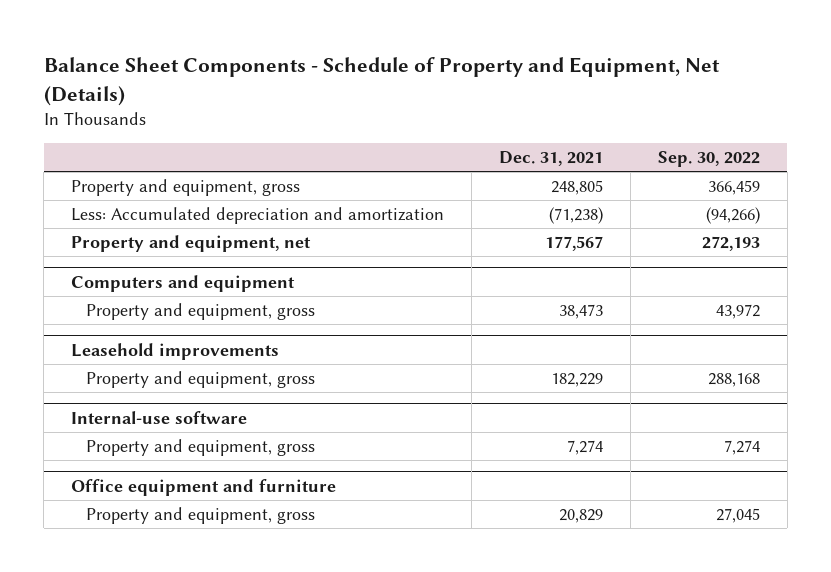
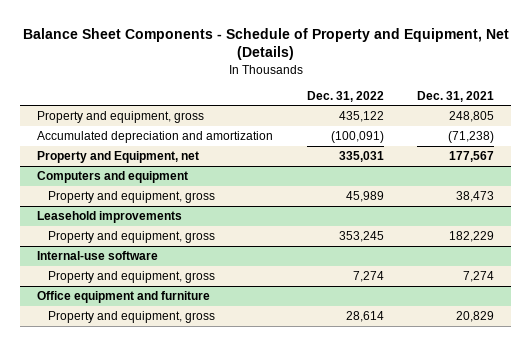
- | Dec. 31, 2021 | Sep. 30, 2022
+ | Dec. 31, 2022 | Dec. 31, 2021
- Less: Accumulated depreciation and amortization | (71,238) | (94,266)
- Property and equipment, net | 177,567 | 272,193
+ Accumulated depreciation and amortization | (100,091) | (71,238)
+ Property and Equipment, net | 335,031 | 177,567

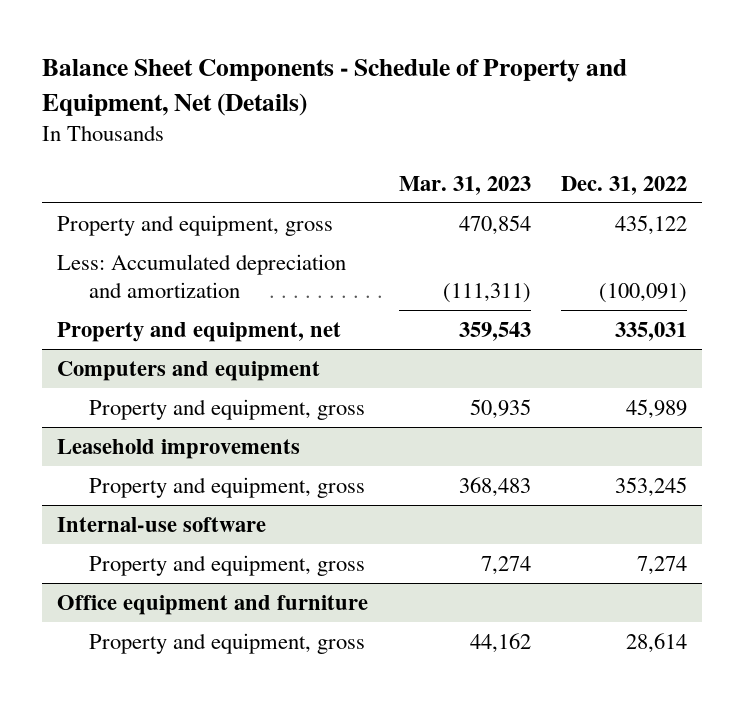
- | Dec. 31, 2022 | Dec. 31, 2021
+ | Mar. 31, 2023 | Dec. 31, 2022
- Accumulated depreciation and amortization | (100,091) | (71,238)
- Property and Equipment, net | 335,031 | 177,567
+ Less: Accumulated depreciation and amortization | (111,311) | (100,091)
+ Property and equipment, net | 359,543 | 335,031

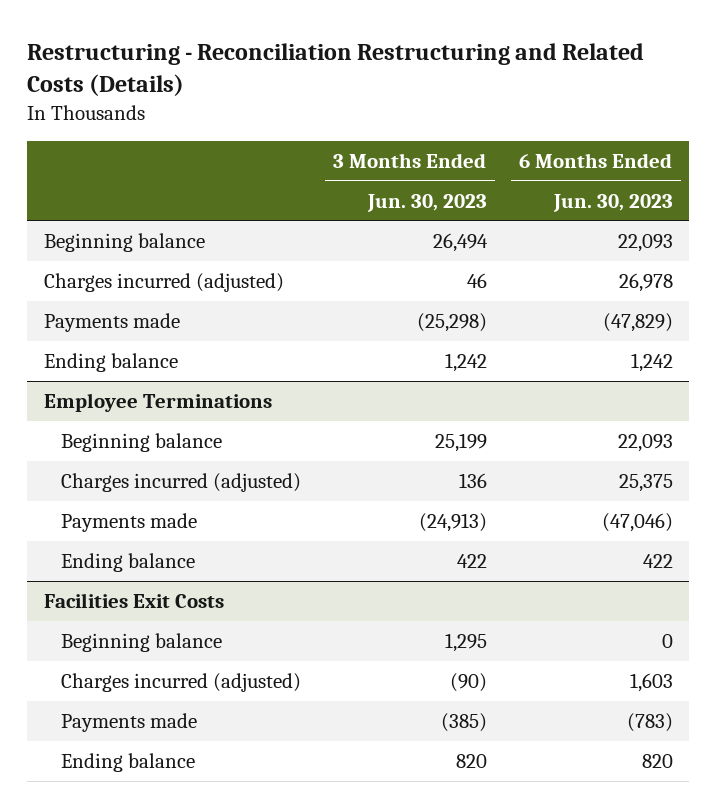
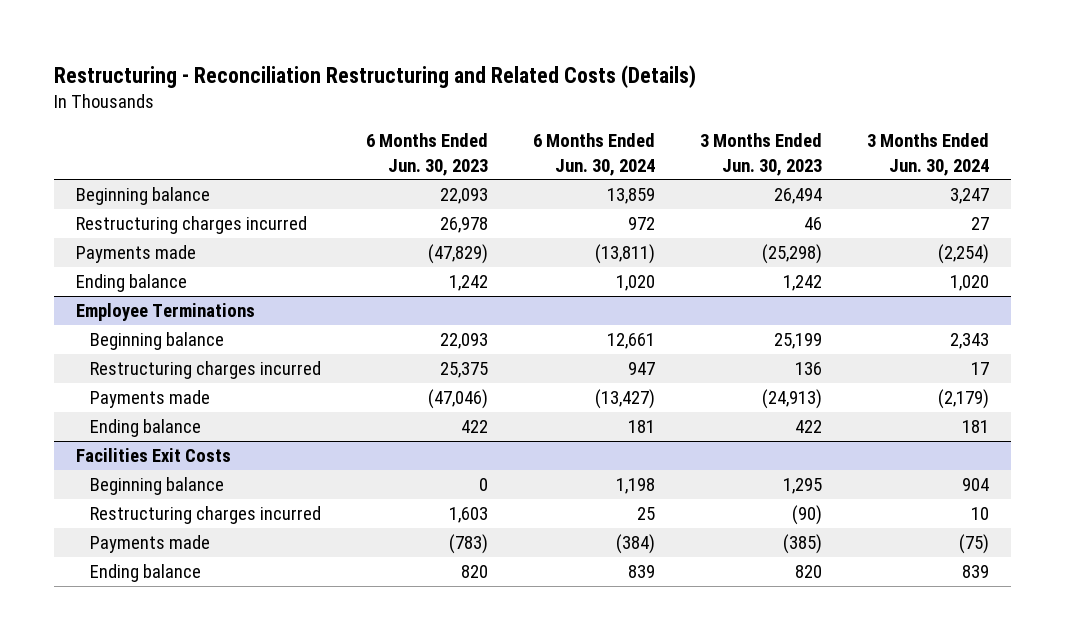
- | 3 Months Ended Jun. 30, 2023 | 6 Months Ended Jun. 30, 2023
+ | 6 Months Ended Jun. 30, 2023 | 6 Months Ended Jun. 30, 2024 | 3 Months Ended Jun. 30, 2023 | 3 Months Ended Jun. 30, 2024
- Charges incurred (adjusted) | 46 | 26,978
+ Restructuring charges incurred | 26,978 | 972 | 46 | 27
@ Employee Terminations
- Charges incurred (adjusted) | 136 | 25,375
+ Restructuring charges incurred | 25,375 | 947 | 136 | 17
@ Facilities Exit Costs
- Charges incurred (adjusted) | (90) | 1,603
+ Restructuring charges incurred | 1,603 | 25 | (90) | 10

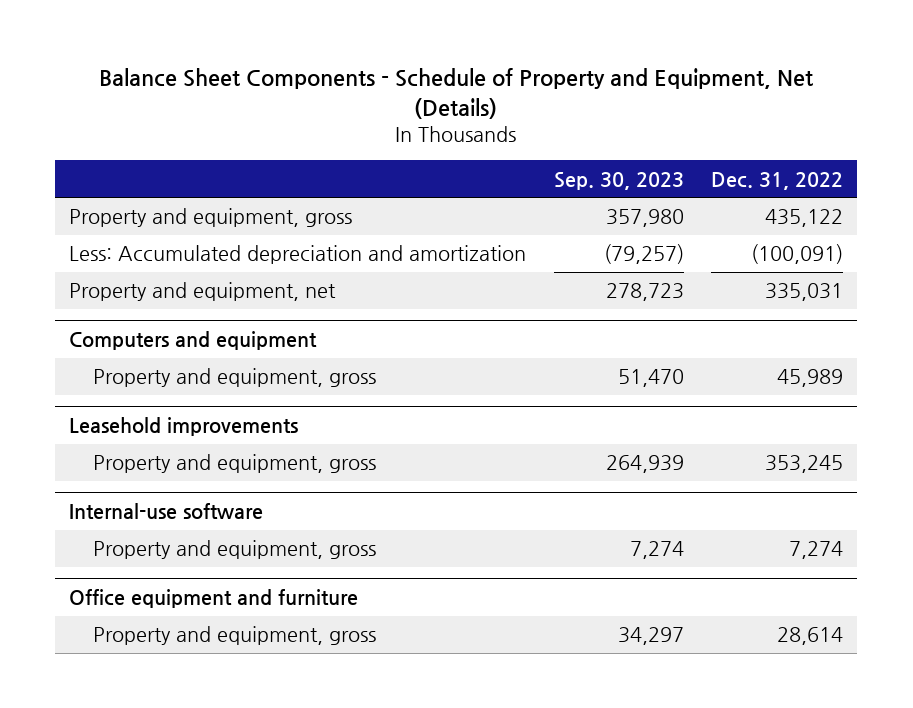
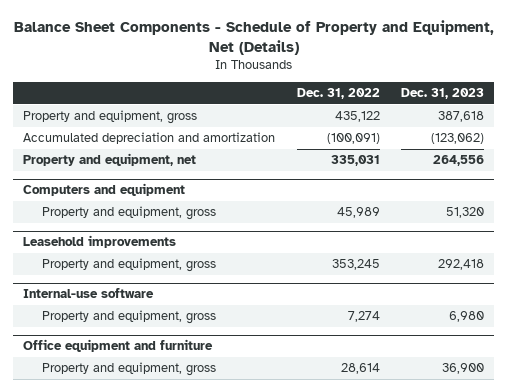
- | Sep. 30, 2023 | Dec. 31, 2022
+ | Dec. 31, 2022 | Dec. 31, 2023
- Less: Accumulated depreciation and amortization | (79,257) | (100,091)
+ Accumulated depreciation and amortization | (100,091) | (123,062)

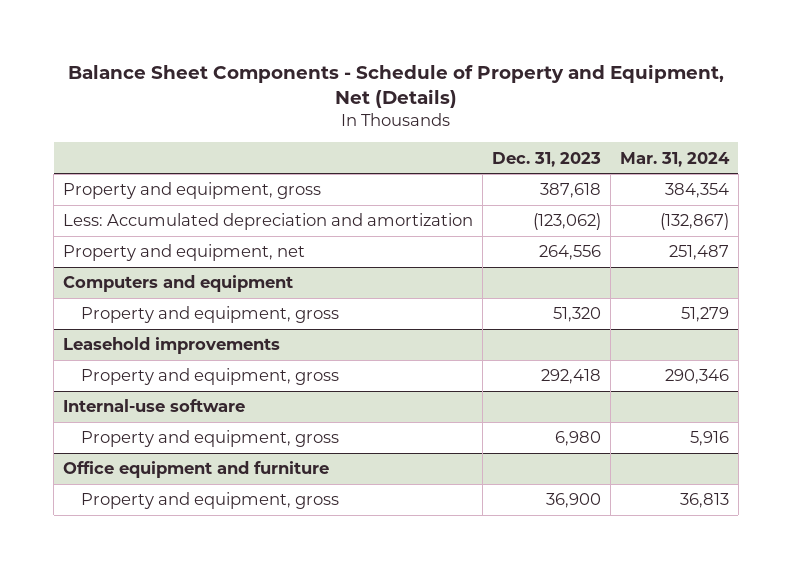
- | Dec. 31, 2022 | Dec. 31, 2023
+ | Dec. 31, 2023 | Mar. 31, 2024
- Accumulated depreciation and amortization | (100,091) | (123,062)
+ Less: Accumulated depreciation and amortization | (123,062) | (132,867)

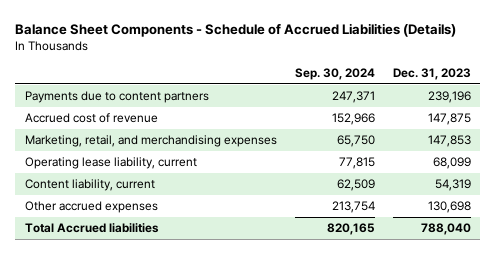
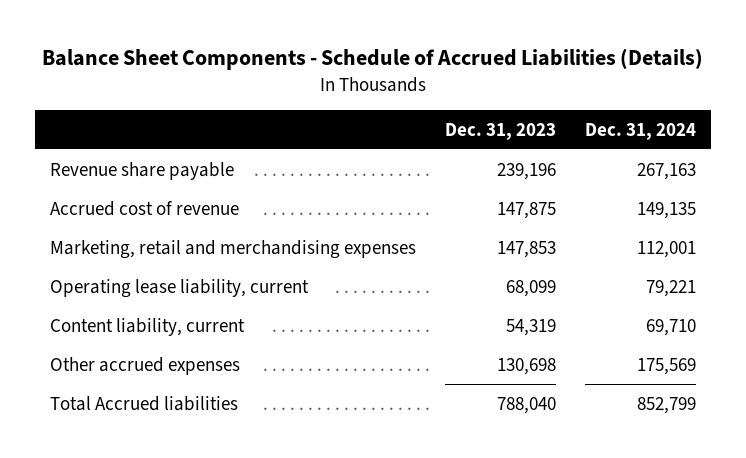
- | Sep. 30, 2024 | Dec. 31, 2023
+ | Dec. 31, 2023 | Dec. 31, 2024
- Payments due to content partners | 247,371 | 239,196
+ Revenue share payable | 239,196 | 267,163
- Marketing, retail, and merchandising expenses | 65,750 | 147,853
+ Marketing, retail and merchandising expenses | 147,853 | 112,001

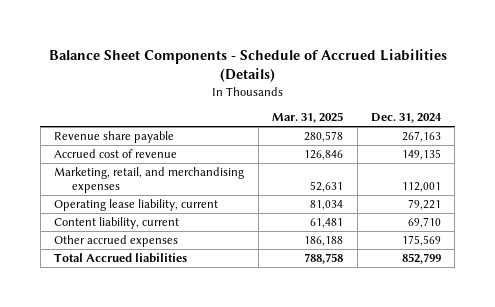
- | Dec. 31, 2023 | Dec. 31, 2024
+ | Mar. 31, 2025 | Dec. 31, 2024
- Marketing, retail and merchandising expenses | 147,853 | 112,001
+ Marketing, retail, and merchandising expenses | 52,631 | 112,001

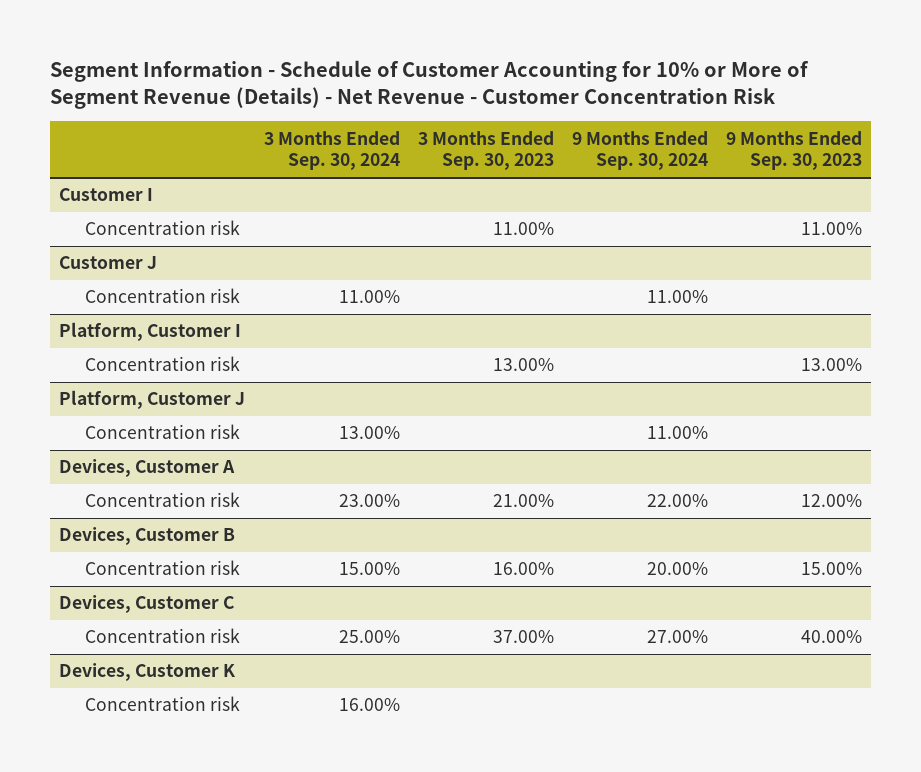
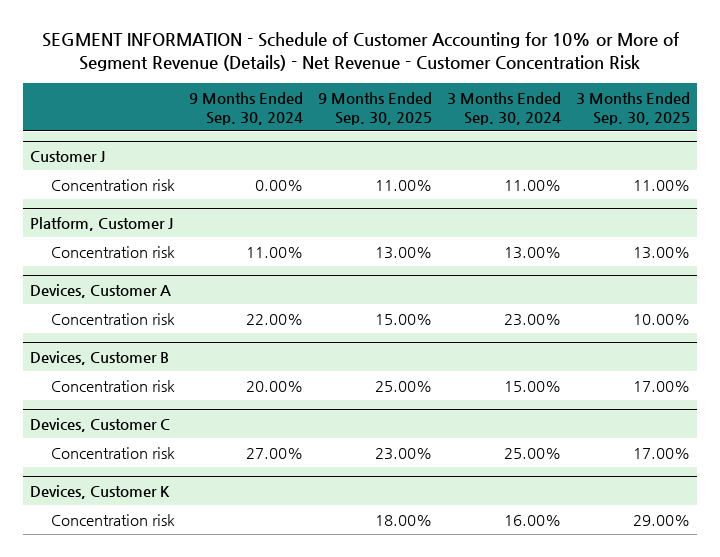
- Segment Information - Schedule of Customer Accounting for 10% or More of Segment Revenue (Details) - Net Revenue - Customer Concentration Risk
+ SEGMENT INFORMATION - Schedule of Customer Accounting for 10% or More of Segment Revenue (Details) - Net Revenue - Customer Concentration Risk
- | 3 Months Ended Sep. 30, 2024 | 3 Months Ended Sep. 30, 2023 | 9 Months Ended Sep. 30, 2024 | 9 Months Ended Sep. 30, 2023
+ | 9 Months Ended Sep. 30, 2024 | 9 Months Ended Sep. 30, 2025 | 3 Months Ended Sep. 30, 2024 | 3 Months Ended Sep. 30, 2025
- Customer I
- Concentration risk | | 11.00% | | 11.00%
@ Customer J
- Concentration risk | 11.00% | | 11.00% |
- Platform, Customer I
- Concentration risk | | 13.00% | | 13.00%
@ Customer J
+ Concentration risk | 0.00% | 11.00% | 11.00% | 11.00%

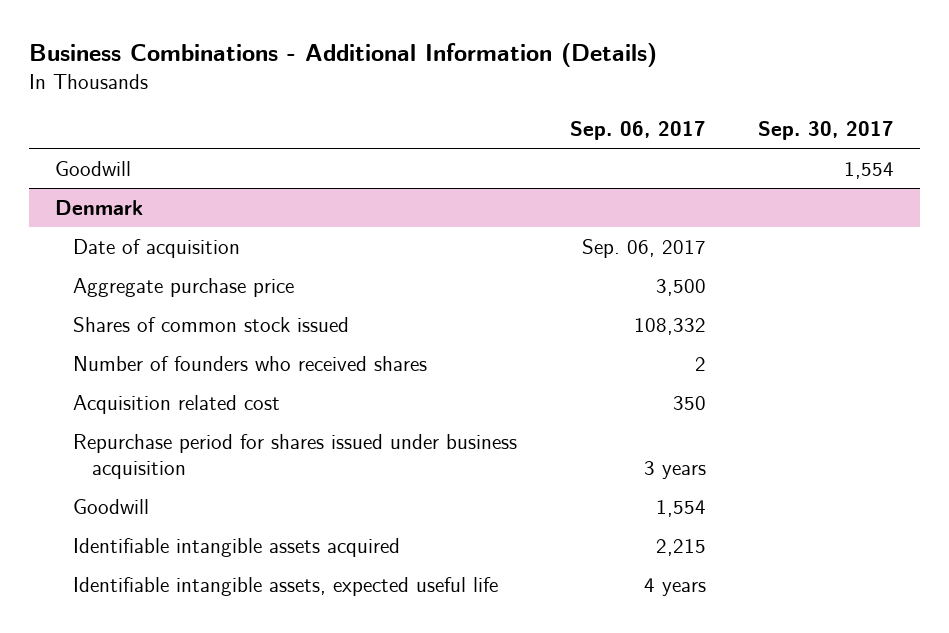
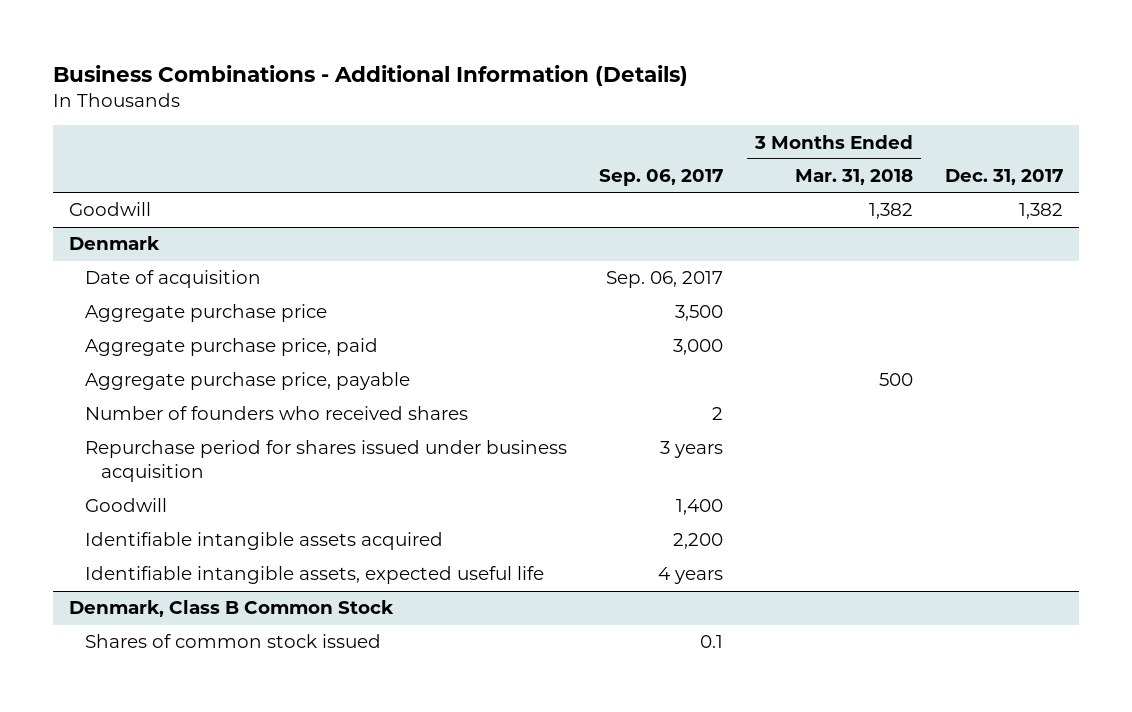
- | Sep. 06, 2017 | Sep. 30, 2017
+ | Sep. 06, 2017 | 3 Months Ended Mar. 31, 2018 | Dec. 31, 2017
@ Denmark
- Shares of common stock issued | 108,332 |
+ Aggregate purchase price, paid | 3,000 | |
+ Aggregate purchase price, payable | | 500 |
- Acquisition related cost | 350 |
- Goodwill | 1,554 |
- Identifiable intangible assets acquired | 2,215 |
+ Goodwill | 1,400 | |
+ Identifiable intangible assets acquired | 2,200 | |
+ Denmark, Class B Common Stock
+ Shares of common stock issued | 0.1 | |

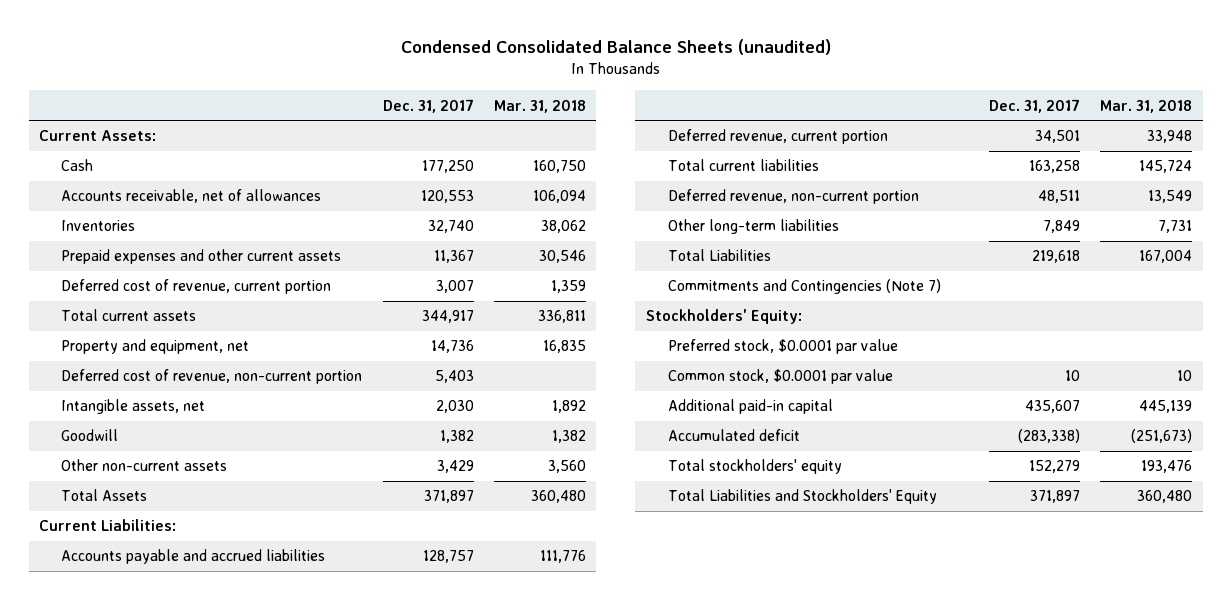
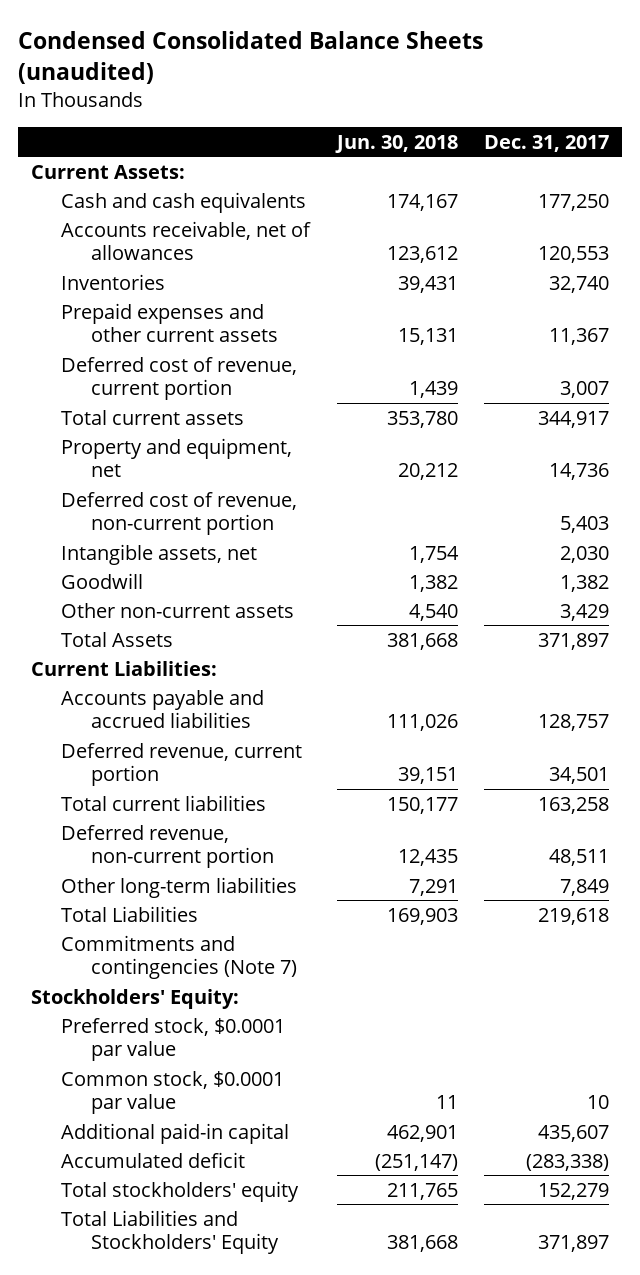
- | Dec. 31, 2017 | Mar. 31, 2018
+ | Jun. 30, 2018 | Dec. 31, 2017
- Cash | 177,250 | 160,750
+ Cash and cash equivalents | 174,167 | 177,250
- Commitments and Contingencies (Note 7)
+ Commitments and contingencies (Note 7)

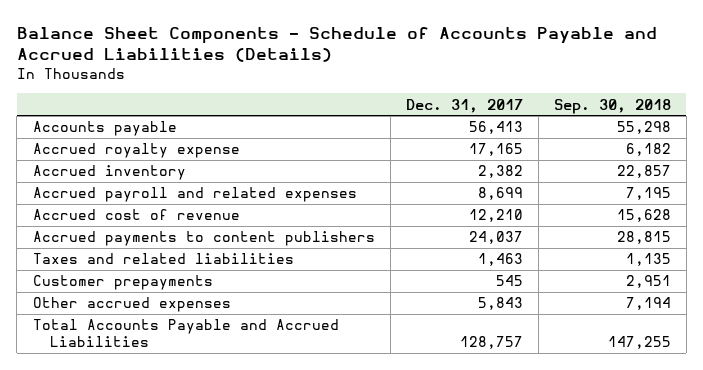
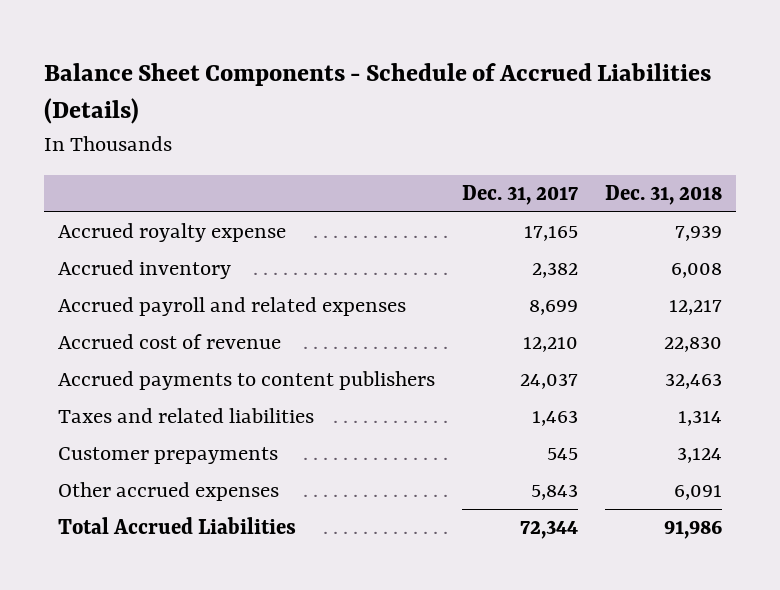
- Balance Sheet Components - Schedule of Accounts Payable and Accrued Liabilities (Details)
+ Balance Sheet Components - Schedule of Accrued Liabilities (Details)
- | Dec. 31, 2017 | Sep. 30, 2018
+ | Dec. 31, 2017 | Dec. 31, 2018
- Accounts payable | 56,413 | 55,298
- Total Accounts Payable and Accrued Liabilities | 128,757 | 147,255
+ Total Accrued Liabilities | 72,344 | 91,986

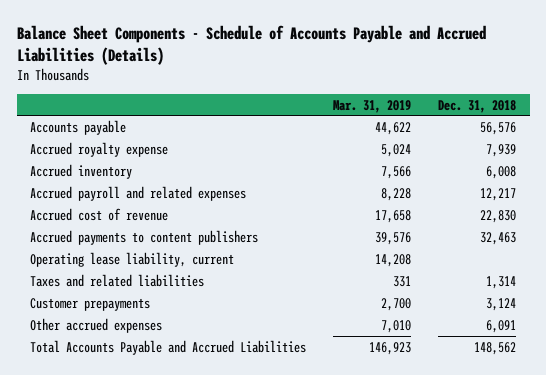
- Balance Sheet Components - Schedule of Accrued Liabilities (Details)
+ Balance Sheet Components - Schedule of Accounts Payable and Accrued Liabilities (Details)
- | Dec. 31, 2017 | Dec. 31, 2018
+ | Mar. 31, 2019 | Dec. 31, 2018
+ Accounts payable | 44,622 | 56,576
+ Operating lease liability, current | 14,208 |
- Total Accrued Liabilities | 72,344 | 91,986
+ Total Accounts Payable and Accrued Liabilities | 146,923 | 148,562

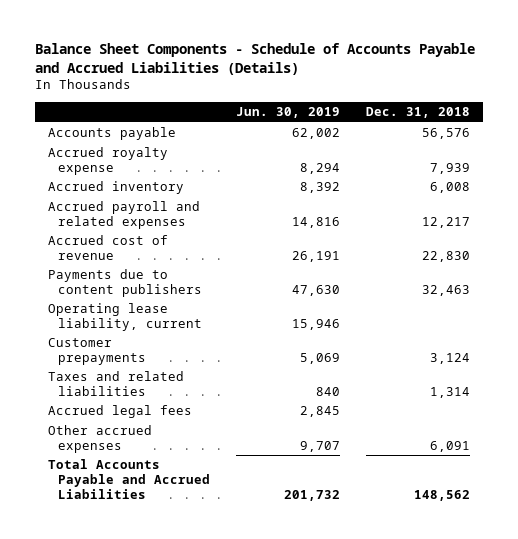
- | Mar. 31, 2019 | Dec. 31, 2018
+ | Jun. 30, 2019 | Dec. 31, 2018
- Accrued payments to content publishers | 39,576 | 32,463
+ Payments due to content publishers | 47,630 | 32,463
moved down: Taxes and related liabilities | 840 | 1,314
+ Accrued legal fees | 2,845 |

